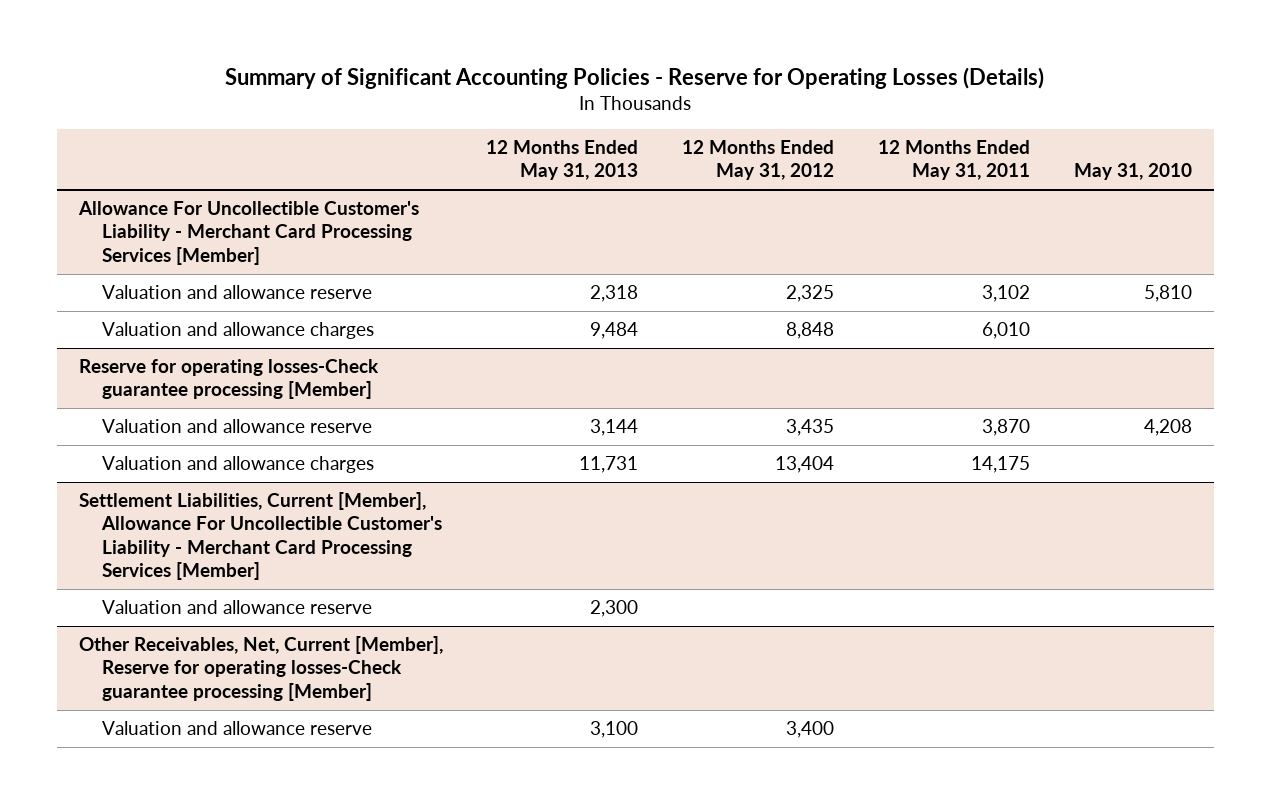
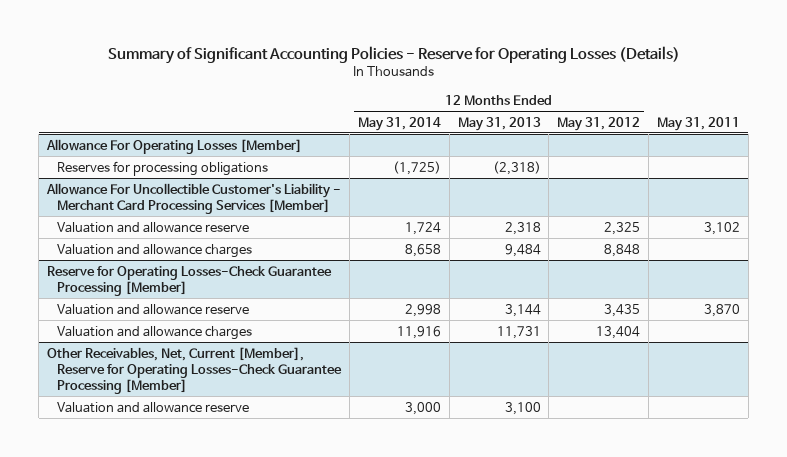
- | 12 Months Ended May 31, 2013 | 12 Months Ended May 31, 2012 | 12 Months Ended May 31, 2011 | May 31, 2010
+ | 12 Months Ended May 31, 2014 | 12 Months Ended May 31, 2013 | 12 Months Ended May 31, 2012 | May 31, 2011
+ Allowance For Operating Losses [Member]
+ Reserves for processing obligations | (1,725) | (2,318) | |
- Reserve for operating losses-Check guarantee processing [Member]
+ Reserve for Operating Losses-Check Guarantee Processing [Member]
- Settlement Liabilities, Current [Member], Allowance For Uncollectible Customer's Liability - Merchant Card Processing Services [Member]
- Valuation and allowance reserve | 2,300 | | |
- Other Receivables, Net, Current [Member], Reserve for operating losses-Check guarantee processing [Member]
- Valuation and allowance reserve | 3,100 | 3,400 | |
+ Other Receivables, Net, Current [Member], Reserve for Operating Losses-Check Guarantee Processing [Member]
+ Valuation and allowance reserve | 3,000 | 3,100 | |

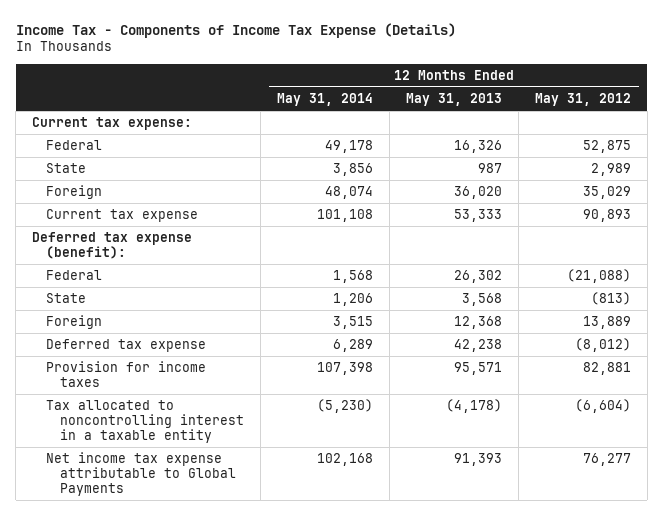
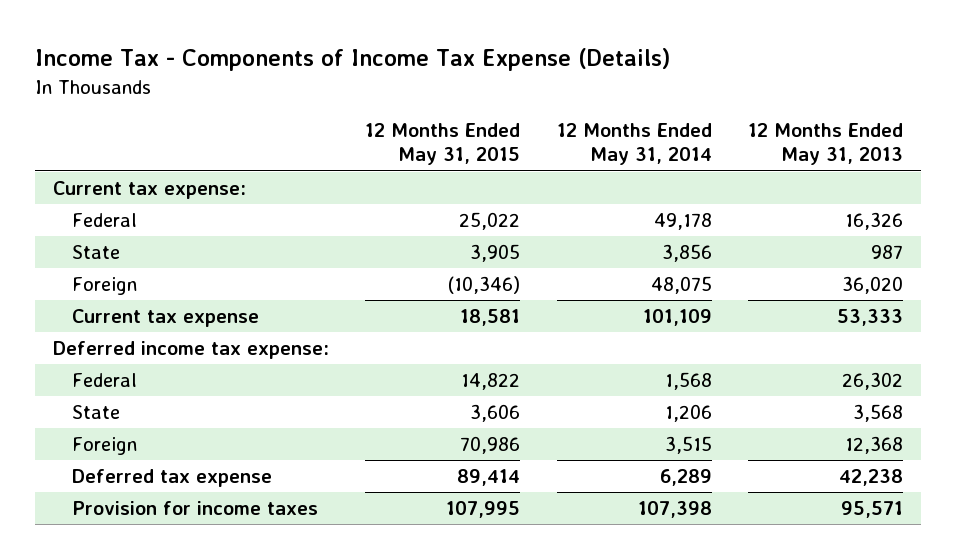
- | 12 Months Ended May 31, 2014 | 12 Months Ended May 31, 2013 | 12 Months Ended May 31, 2012
+ | 12 Months Ended May 31, 2015 | 12 Months Ended May 31, 2014 | 12 Months Ended May 31, 2013
- Foreign | 48,074 | 36,020 | 35,029
- Current tax expense | 101,108 | 53,333 | 90,893
- Deferred tax expense (benefit):
+ Foreign | (10,346) | 48,075 | 36,020
+ Current tax expense | 18,581 | 101,109 | 53,333
+ Deferred income tax expense:
- Tax allocated to noncontrolling interest in a taxable entity | (5,230) | (4,178) | (6,604)
- Net income tax expense attributable to Global Payments | 102,168 | 91,393 | 76,277

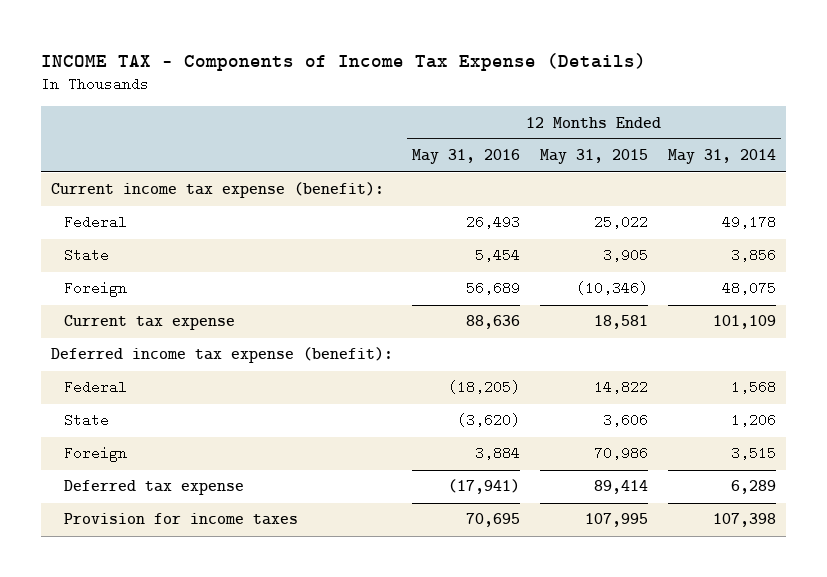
- Income Tax - Components of Income Tax Expense (Details)
+ INCOME TAX - Components of Income Tax Expense (Details)
- | 12 Months Ended May 31, 2015 | 12 Months Ended May 31, 2014 | 12 Months Ended May 31, 2013
+ | 12 Months Ended May 31, 2016 | 12 Months Ended May 31, 2015 | 12 Months Ended May 31, 2014
- Current tax expense:
+ Current income tax expense (benefit):
- Deferred income tax expense:
+ Deferred income tax expense (benefit):

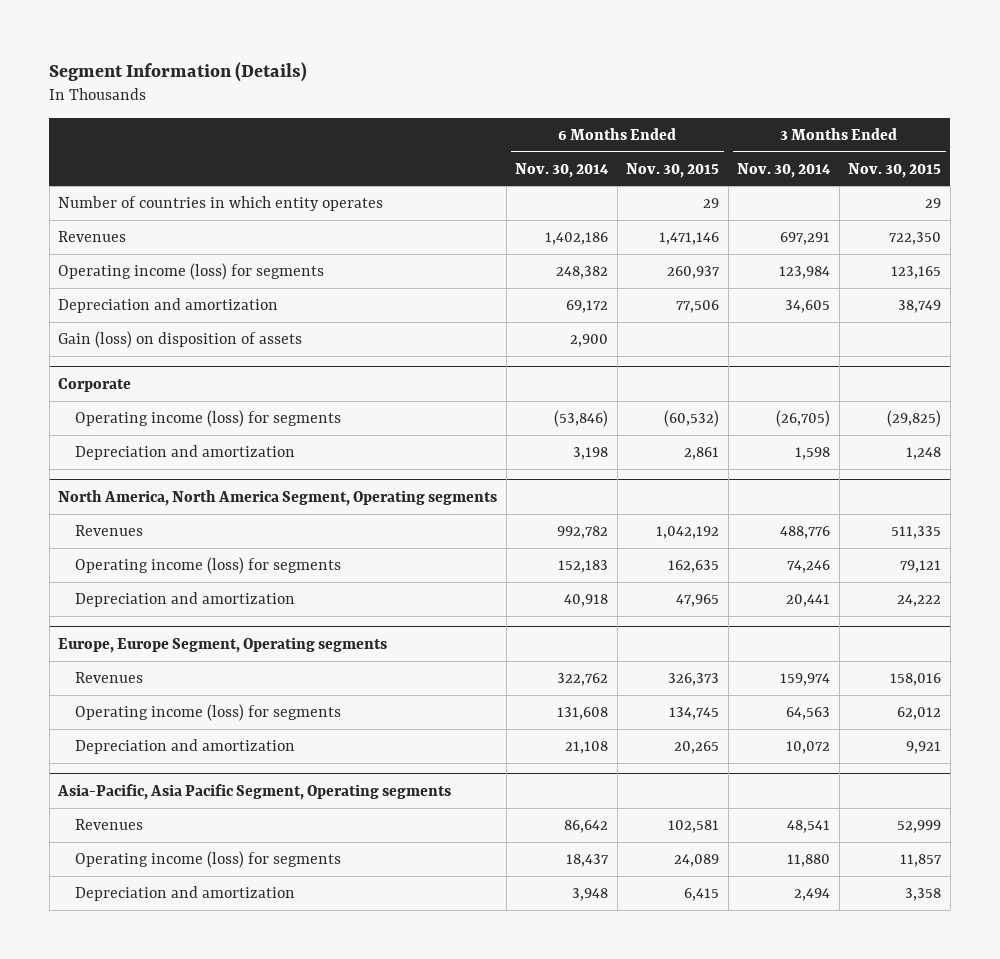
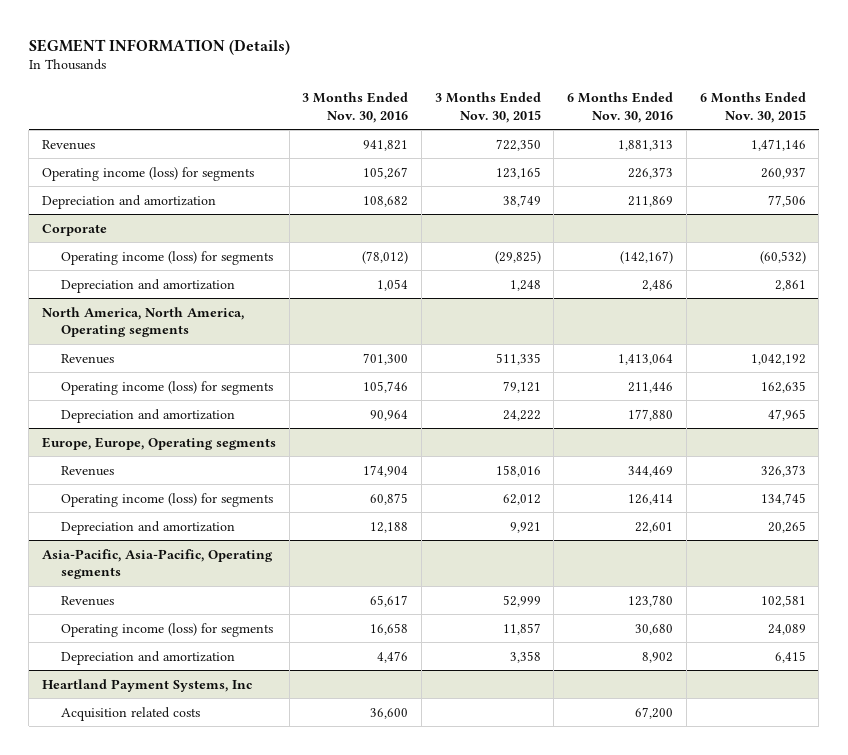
- Segment Information (Details)
+ SEGMENT INFORMATION (Details)
- | 6 Months Ended Nov. 30, 2014 | 6 Months Ended Nov. 30, 2015 | 3 Months Ended Nov. 30, 2014 | 3 Months Ended Nov. 30, 2015
+ | 3 Months Ended Nov. 30, 2016 | 3 Months Ended Nov. 30, 2015 | 6 Months Ended Nov. 30, 2016 | 6 Months Ended Nov. 30, 2015
- Number of countries in which entity operates | | 29 | | 29
- Gain (loss) on disposition of assets | 2,900 | | |
- North America, North America Segment, Operating segments
+ North America, North America, Operating segments
- Europe, Europe Segment, Operating segments
+ Europe, Europe, Operating segments
- Asia-Pacific, Asia Pacific Segment, Operating segments
+ Asia-Pacific, Asia-Pacific, Operating segments
+ Heartland Payment Systems, Inc
+ Acquisition related costs | 36,600 | | 67,200 |

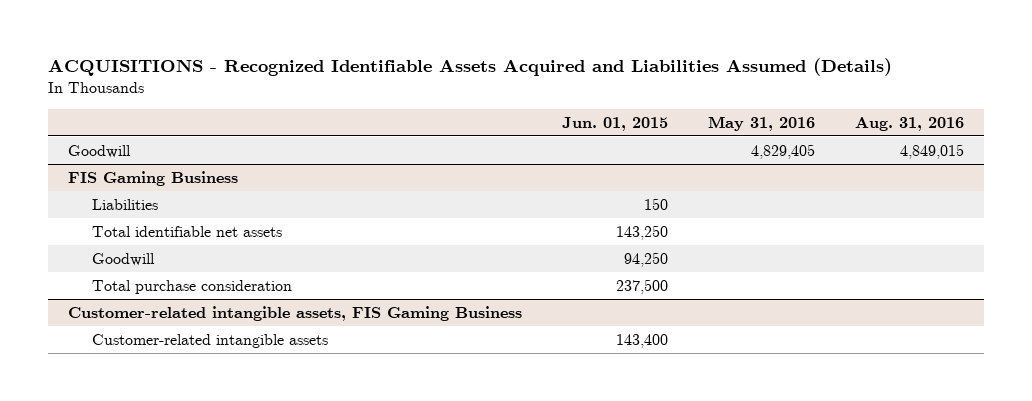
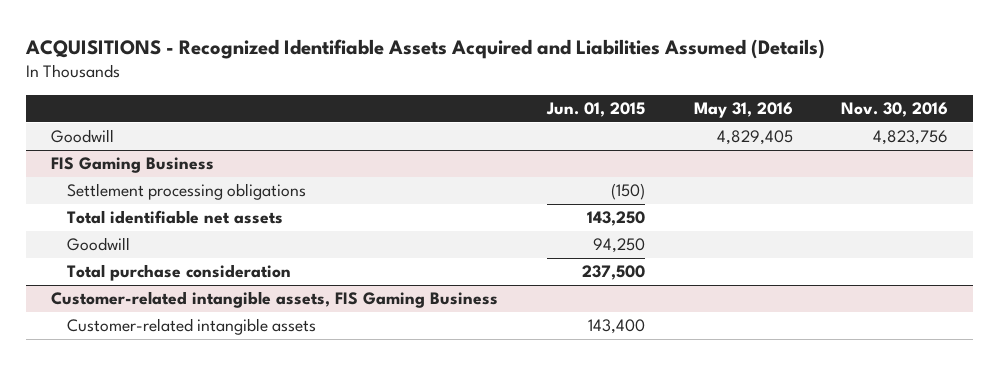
- | Jun. 01, 2015 | May 31, 2016 | Aug. 31, 2016
+ | Jun. 01, 2015 | May 31, 2016 | Nov. 30, 2016
@ FIS Gaming Business
- Liabilities | 150 | |
+ Settlement processing obligations | (150) | |

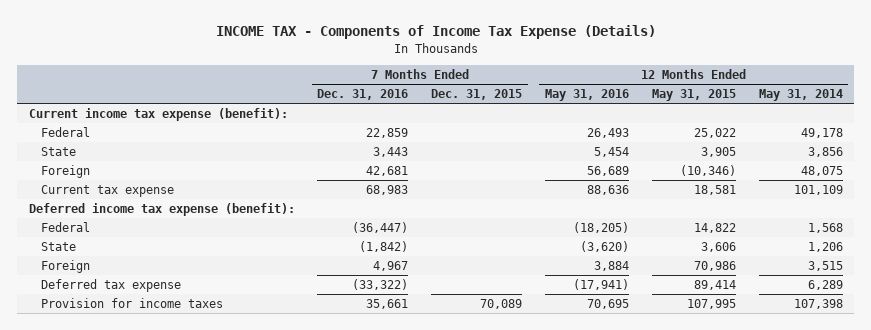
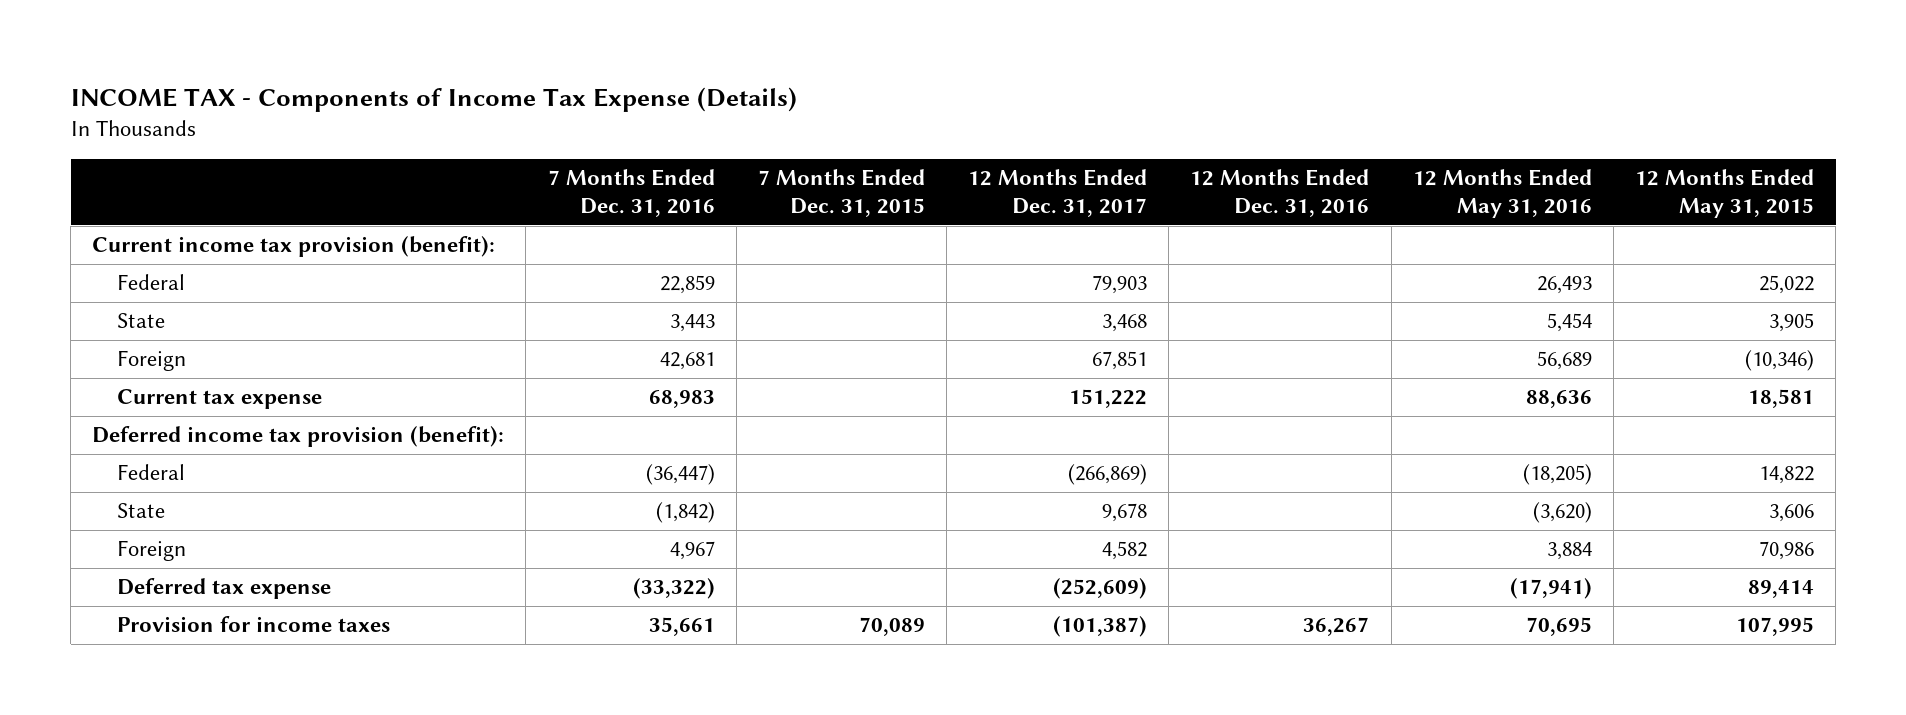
- | 7 Months Ended Dec. 31, 2016 | 7 Months Ended Dec. 31, 2015 | 12 Months Ended May 31, 2016 | 12 Months Ended May 31, 2015 | 12 Months Ended May 31, 2014
+ | 7 Months Ended Dec. 31, 2016 | 7 Months Ended Dec. 31, 2015 | 12 Months Ended Dec. 31, 2017 | 12 Months Ended Dec. 31, 2016 | 12 Months Ended May 31, 2016 | 12 Months Ended May 31, 2015
- Current income tax expense (benefit):
+ Current income tax provision (benefit):
- Deferred income tax expense (benefit):
+ Deferred income tax provision (benefit):

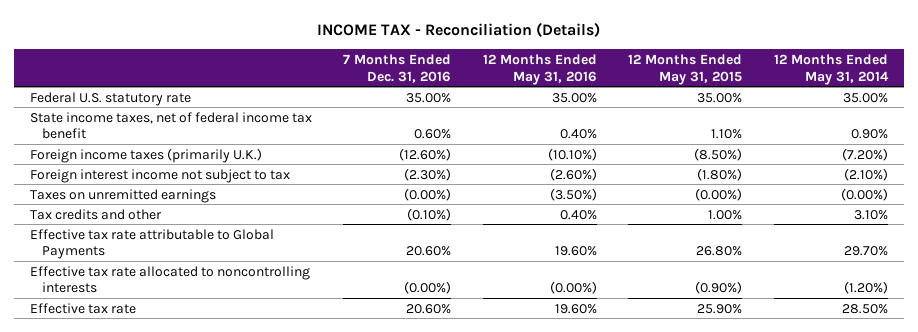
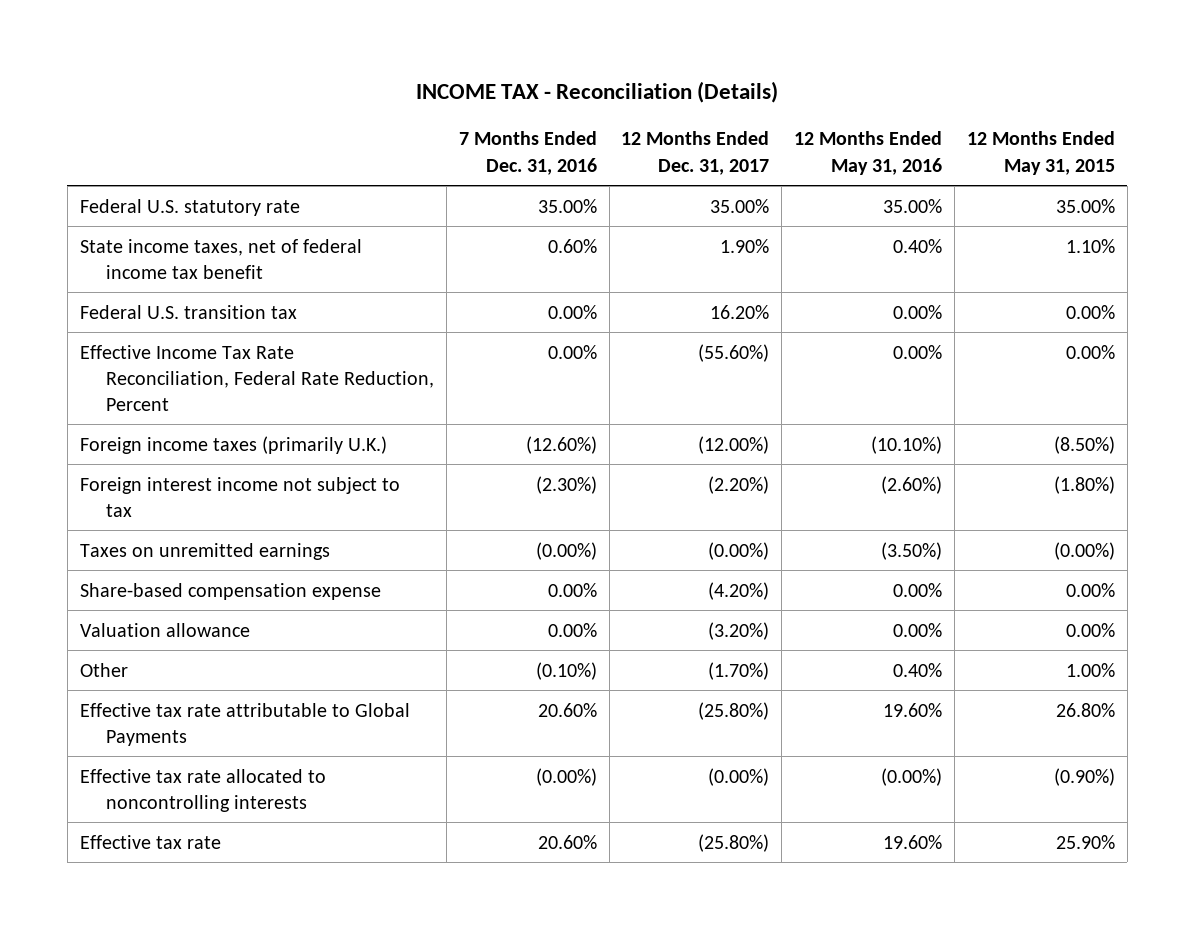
- | 7 Months Ended Dec. 31, 2016 | 12 Months Ended May 31, 2016 | 12 Months Ended May 31, 2015 | 12 Months Ended May 31, 2014
+ | 7 Months Ended Dec. 31, 2016 | 12 Months Ended Dec. 31, 2017 | 12 Months Ended May 31, 2016 | 12 Months Ended May 31, 2015
+ Federal U.S. transition tax | 0.00% | 16.20% | 0.00% | 0.00%
+ Effective Income Tax Rate Reconciliation, Federal Rate Reduction, Percent | 0.00% | (55.60%) | 0.00% | 0.00%
- Tax credits and other | (0.10%) | 0.40% | 1.00% | 3.10%
+ Share-based compensation expense | 0.00% | (4.20%) | 0.00% | 0.00%
+ Valuation allowance | 0.00% | (3.20%) | 0.00% | 0.00%
+ Other | (0.10%) | (1.70%) | 0.40% | 1.00%

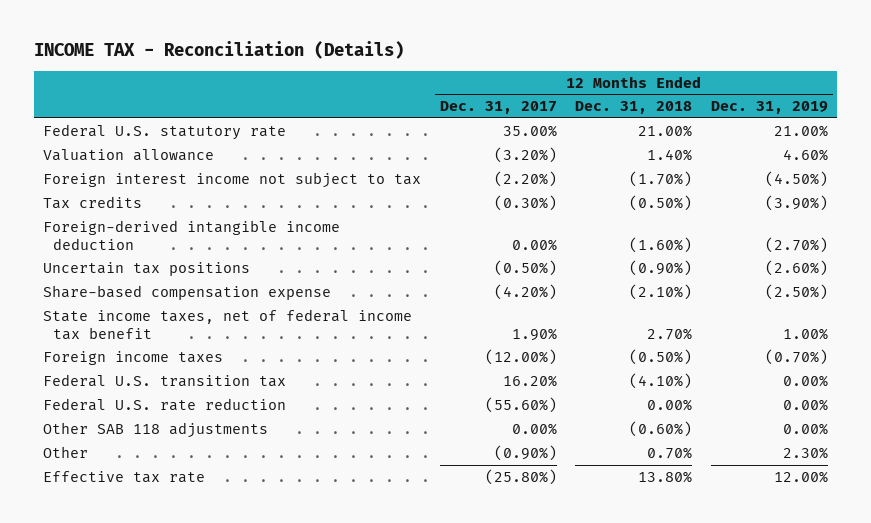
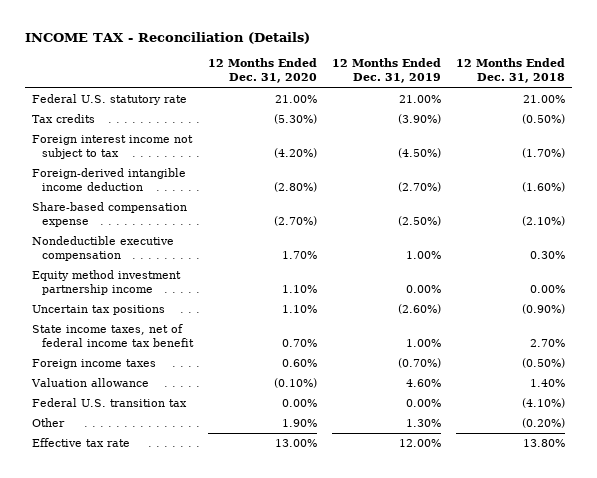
- | 12 Months Ended Dec. 31, 2017 | 12 Months Ended Dec. 31, 2018 | 12 Months Ended Dec. 31, 2019
+ | 12 Months Ended Dec. 31, 2020 | 12 Months Ended Dec. 31, 2019 | 12 Months Ended Dec. 31, 2018
moved down: Foreign interest income not subject to tax | (4.20%) | (4.50%) | (1.70%)
+ Nondeductible executive compensation | 1.70% | 1.00% | 0.30%
+ Equity method investment partnership income | 1.10% | 0.00% | 0.00%
moved down: Uncertain tax positions | 1.10% | (2.60%) | (0.90%)
moved down: Valuation allowance | (0.10%) | 4.60% | 1.40%
- Federal U.S. rate reduction | (55.60%) | 0.00% | 0.00%
- Other SAB 118 adjustments | 0.00% | (0.60%) | 0.00%
- Other | (0.90%) | 0.70% | 2.30%
+ Other | 1.90% | 1.30% | (0.20%)

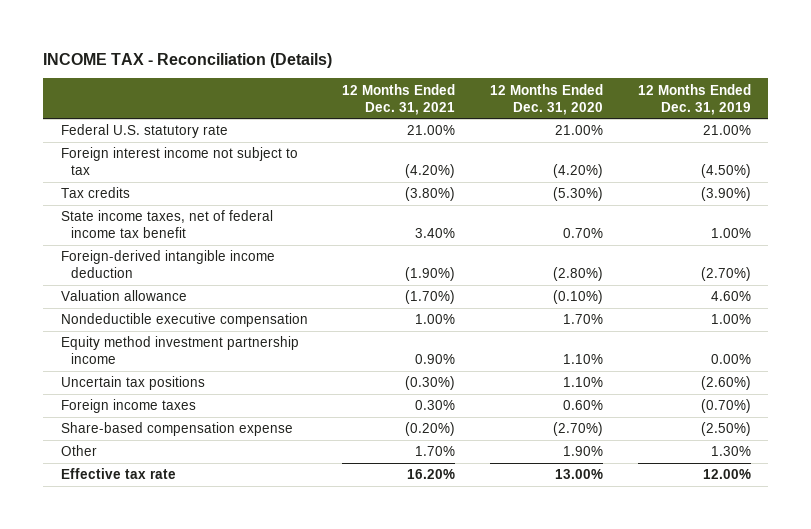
- | 12 Months Ended Dec. 31, 2020 | 12 Months Ended Dec. 31, 2019 | 12 Months Ended Dec. 31, 2018
+ | 12 Months Ended Dec. 31, 2021 | 12 Months Ended Dec. 31, 2020 | 12 Months Ended Dec. 31, 2019
moved down: Tax credits | (3.80%) | (5.30%) | (3.90%)
moved up: State income taxes, net of federal income tax benefit | 3.40% | 0.70% | 1.00%
moved up: Valuation allowance | (1.70%) | (0.10%) | 4.60%
- Federal U.S. transition tax | 0.00% | 0.00% | (4.10%)
moved down: Share-based compensation expense | (0.20%) | (2.70%) | (2.50%)

